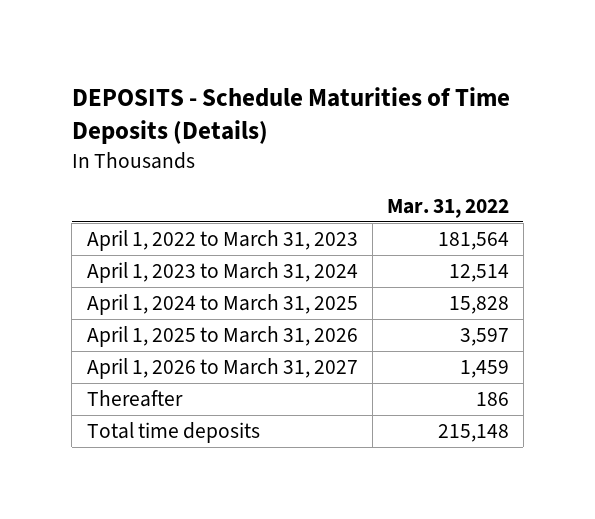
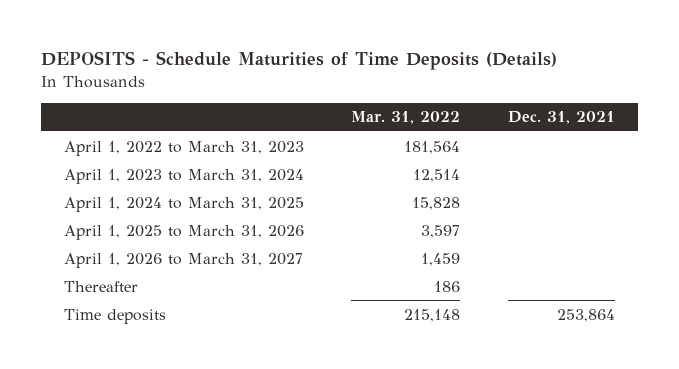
- | Mar. 31, 2022
+ | Mar. 31, 2022 | Dec. 31, 2021
- Total time deposits | 215,148
+ Time deposits | 215,148 | 253,864

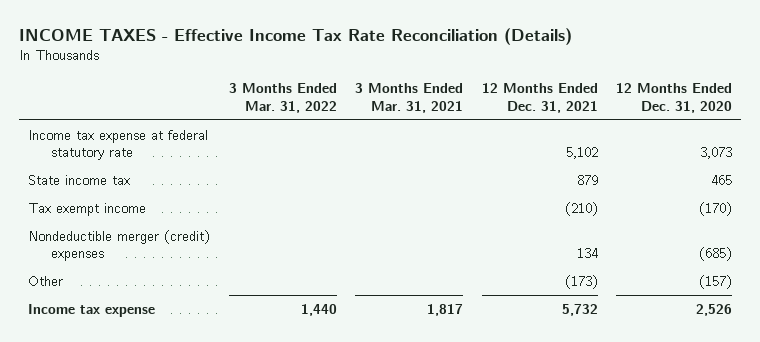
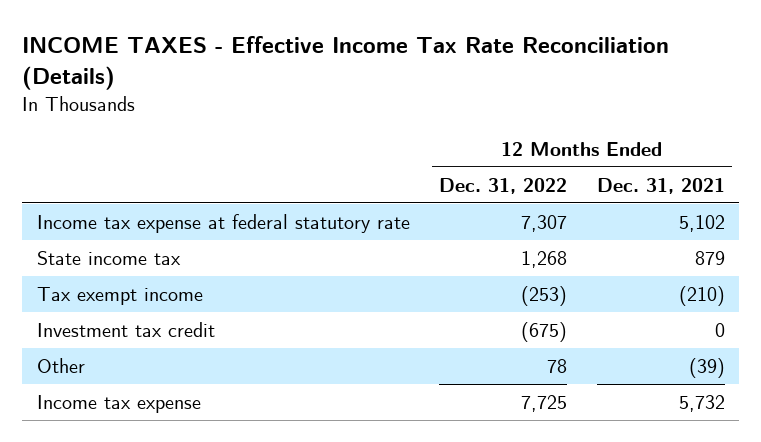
- | 3 Months Ended Mar. 31, 2022 | 3 Months Ended Mar. 31, 2021 | 12 Months Ended Dec. 31, 2021 | 12 Months Ended Dec. 31, 2020
+ | 12 Months Ended Dec. 31, 2022 | 12 Months Ended Dec. 31, 2021
- Nondeductible merger (credit) expenses | | | 134 | (685)
- Other | | | (173) | (157)
+ Investment tax credit | (675) | 0
+ Other | 78 | (39)

